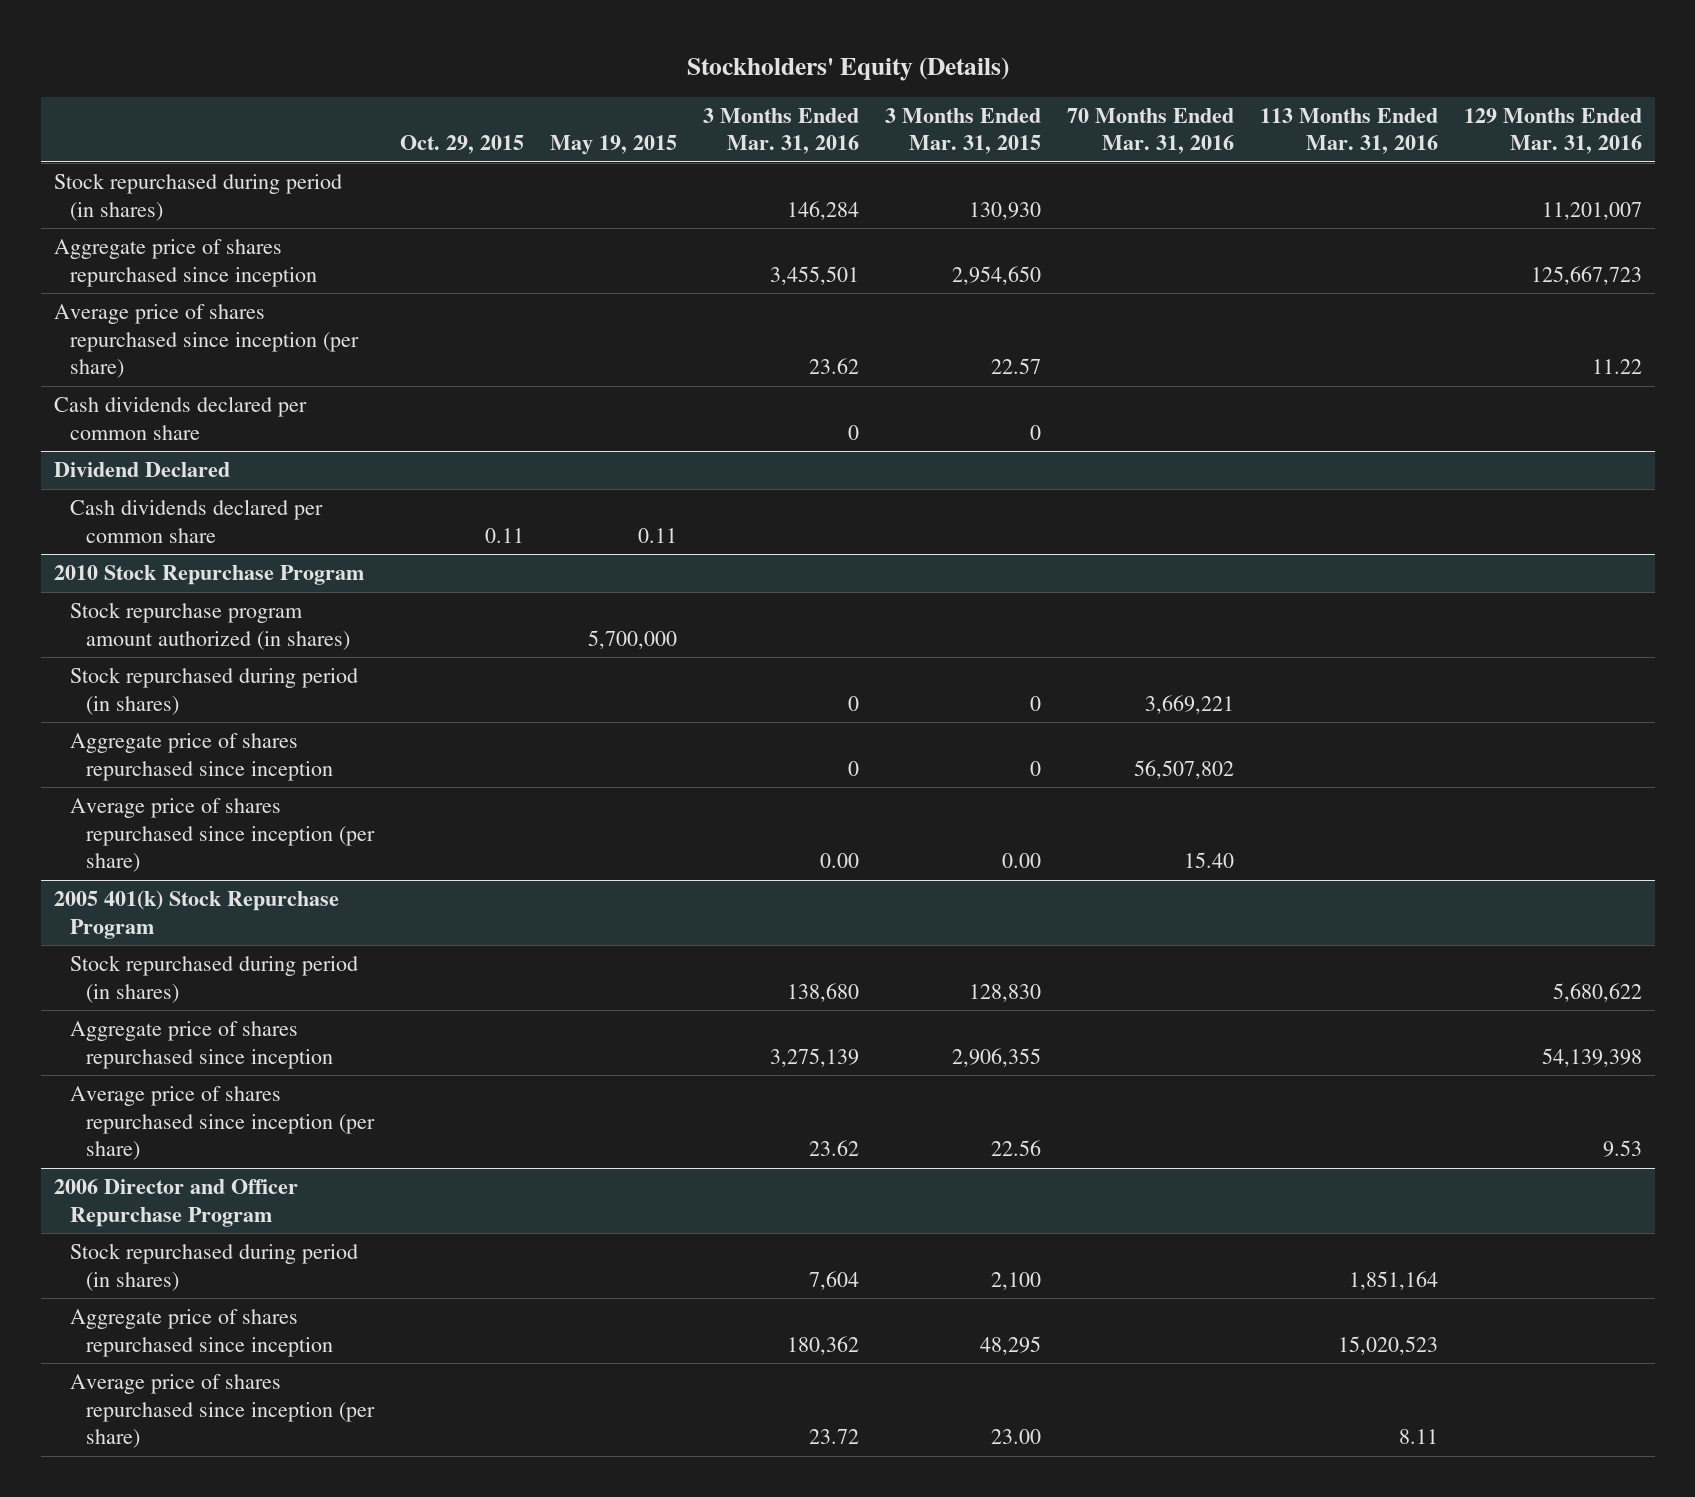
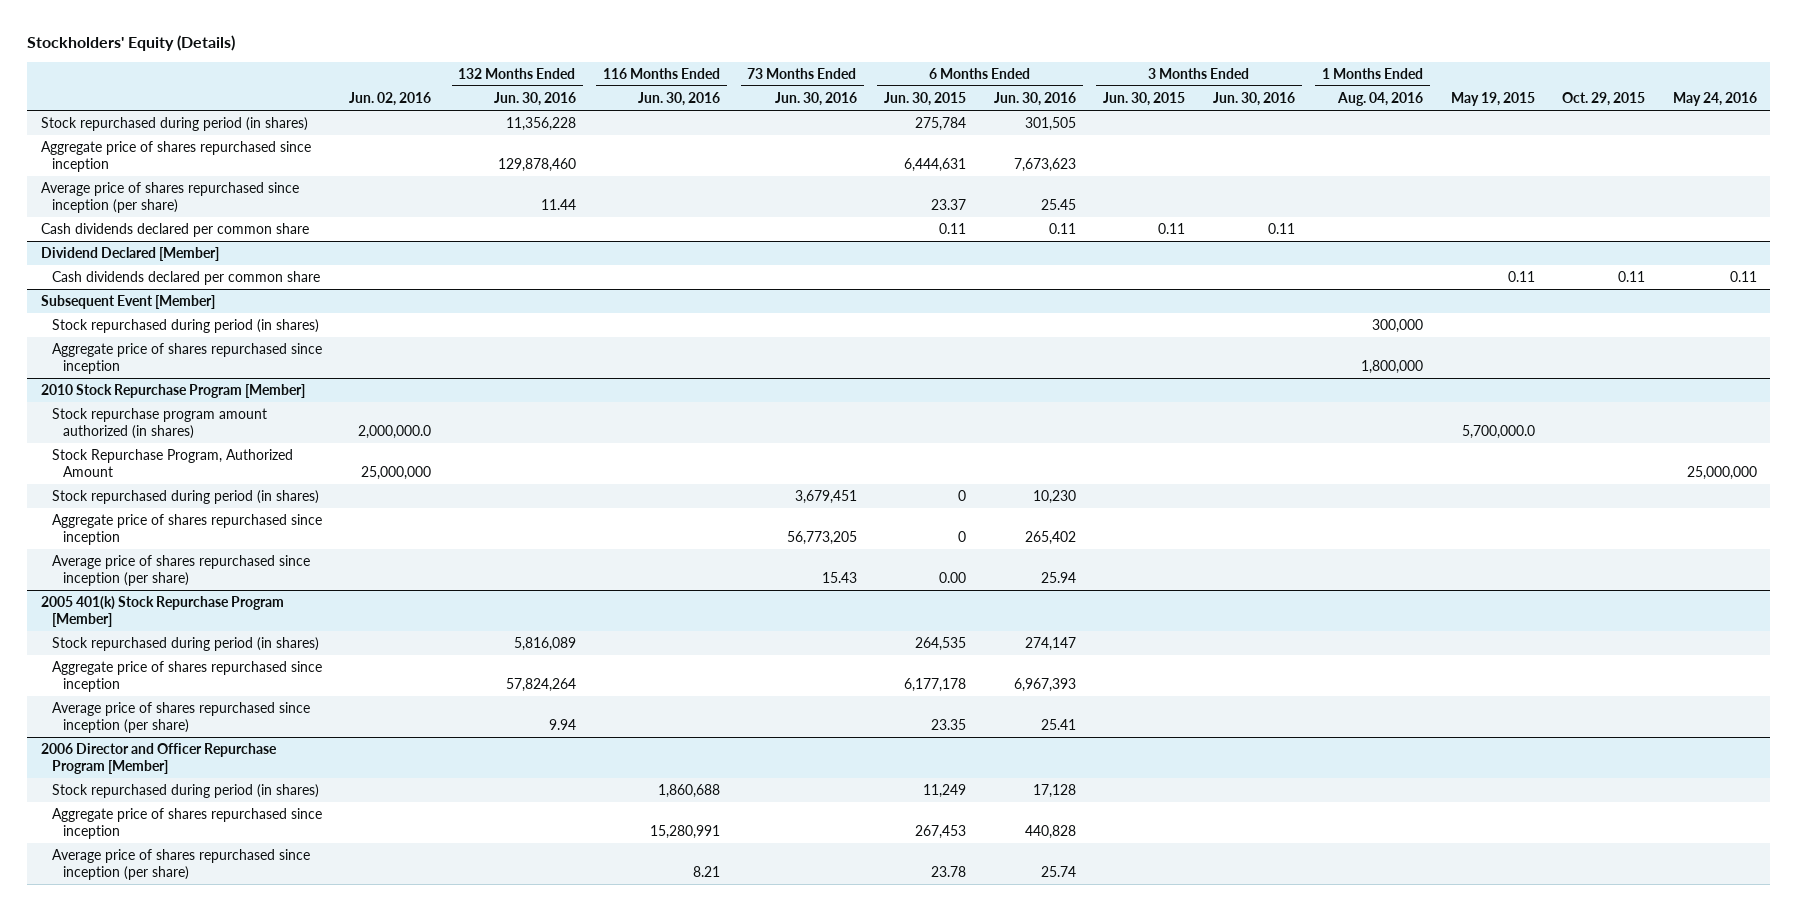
- | Oct. 29, 2015 | May 19, 2015 | 3 Months Ended Mar. 31, 2016 | 3 Months Ended Mar. 31, 2015 | 70 Months Ended Mar. 31, 2016 | 113 Months Ended Mar. 31, 2016 | 129 Months Ended Mar. 31, 2016
+ | Jun. 02, 2016 | 132 Months Ended Jun. 30, 2016 | 116 Months Ended Jun. 30, 2016 | 73 Months Ended Jun. 30, 2016 | 6 Months Ended Jun. 30, 2015 | 6 Months Ended Jun. 30, 2016 | 3 Months Ended Jun. 30, 2015 | 3 Months Ended Jun. 30, 2016 | 1 Months Ended Aug. 04, 2016 | May 19, 2015 | Oct. 29, 2015 | May 24, 2016
- Dividend Declared
+ Dividend Declared [Member]
- 2010 Stock Repurchase Program
- Stock repurchase program amount authorized (in shares) | | 5,700,000 | | | | |
+ Subsequent Event [Member]
+ Stock repurchased during period (in shares) | | | | | | | | | 300,000 | | |
+ Aggregate price of shares repurchased since inception | | | | | | | | | 1,800,000 | | |
+ 2010 Stock Repurchase Program [Member]
+ Stock repurchase program amount authorized (in shares) | 2,000,000.0 | | | | | | | | | 5,700,000.0 | |
+ Stock Repurchase Program, Authorized Amount | 25,000,000 | | | | | | | | | | | 25,000,000
- 2005 401(k) Stock Repurchase Program
+ 2005 401(k) Stock Repurchase Program [Member]
- 2006 Director and Officer Repurchase Program
+ 2006 Director and Officer Repurchase Program [Member]

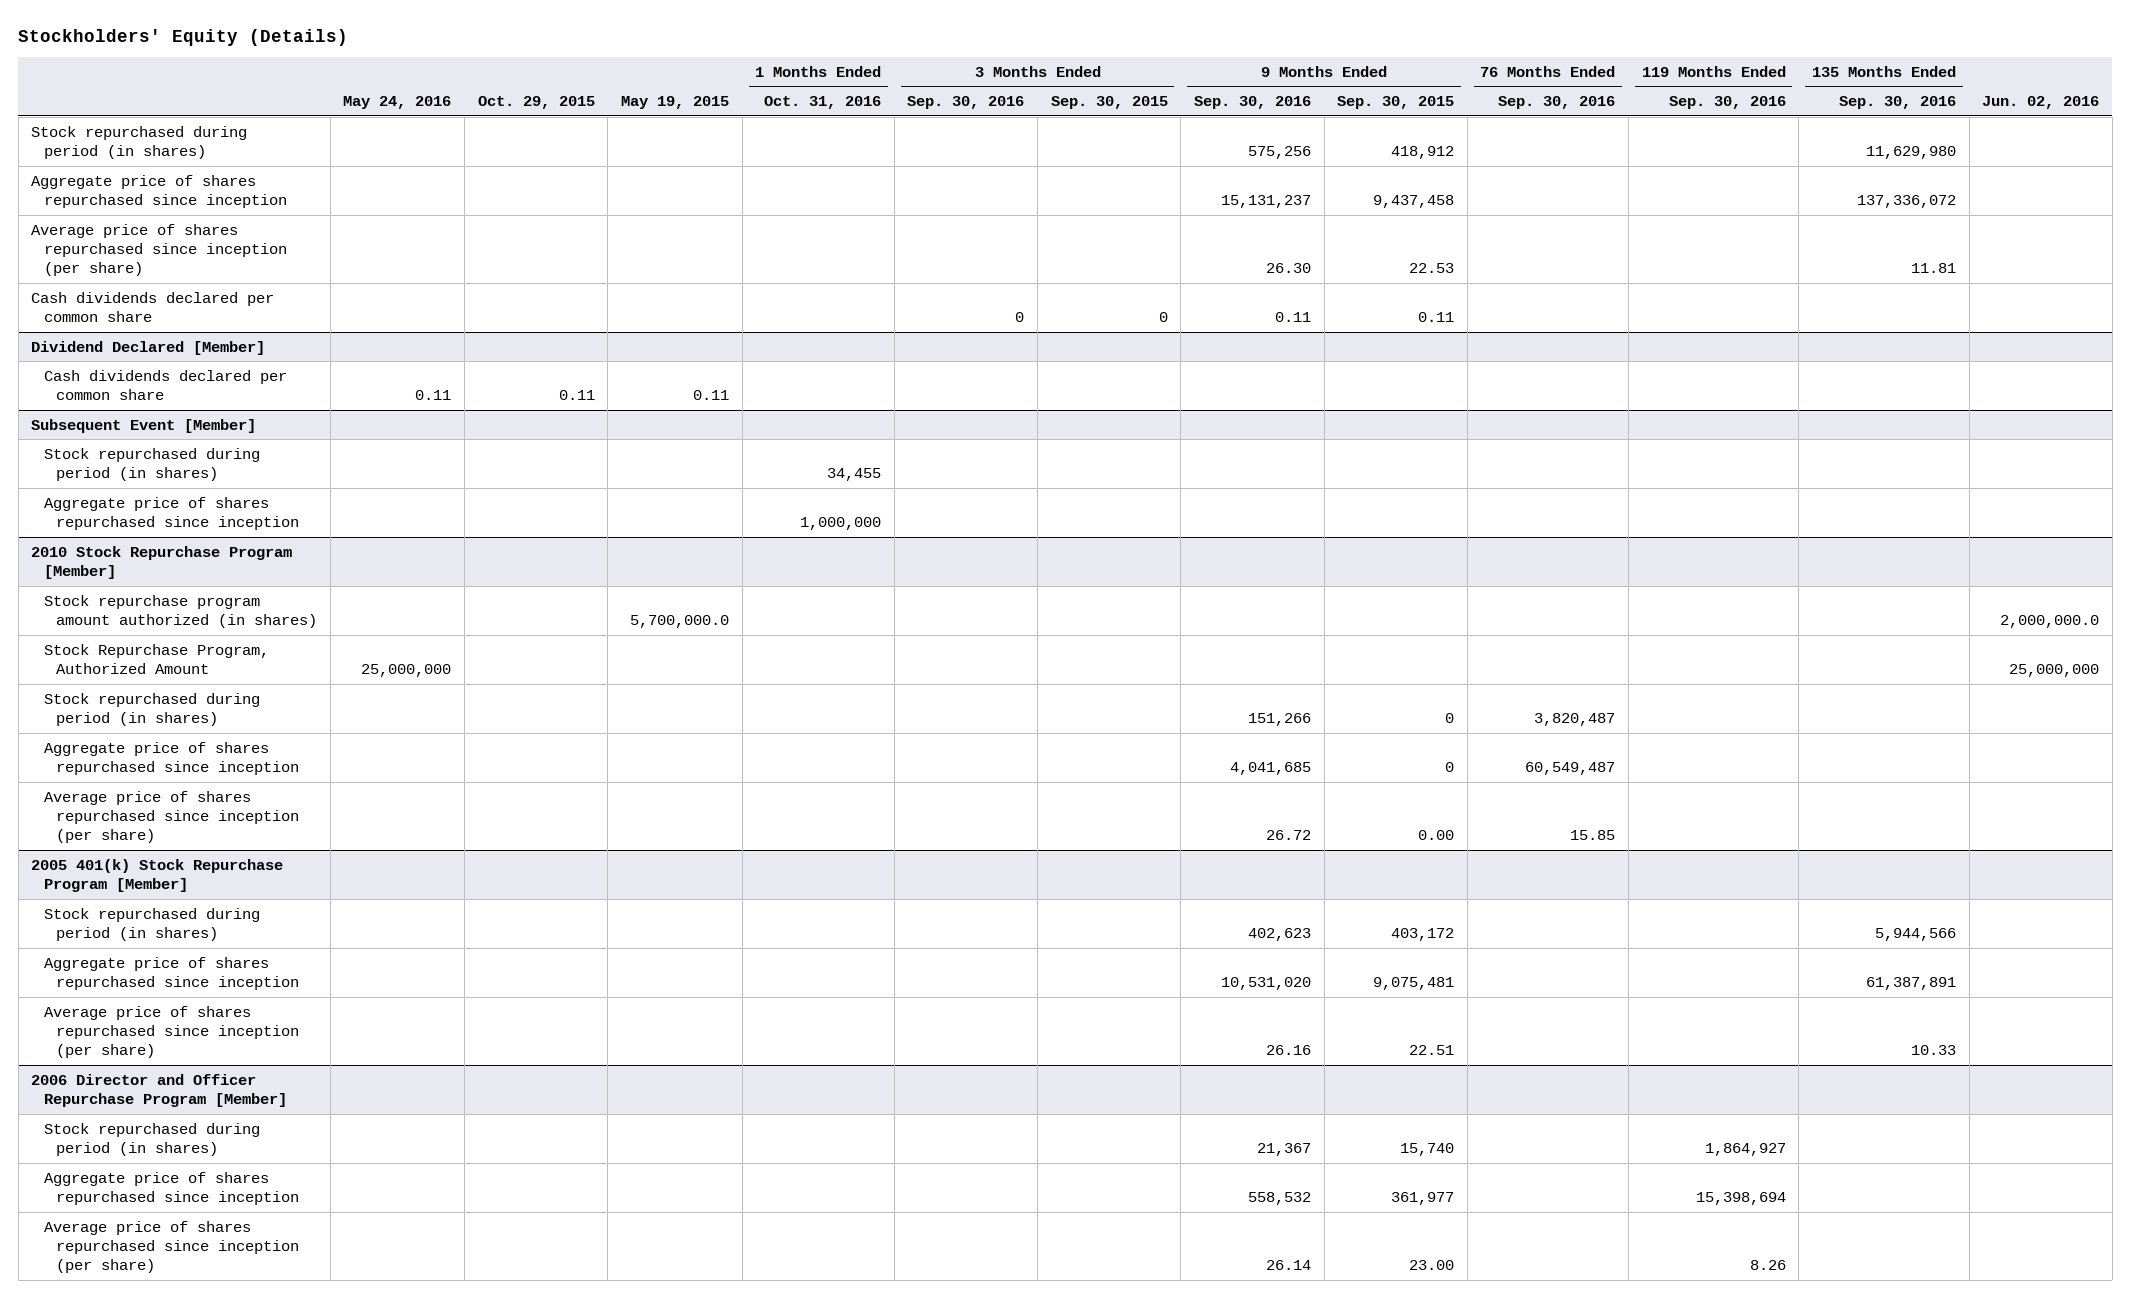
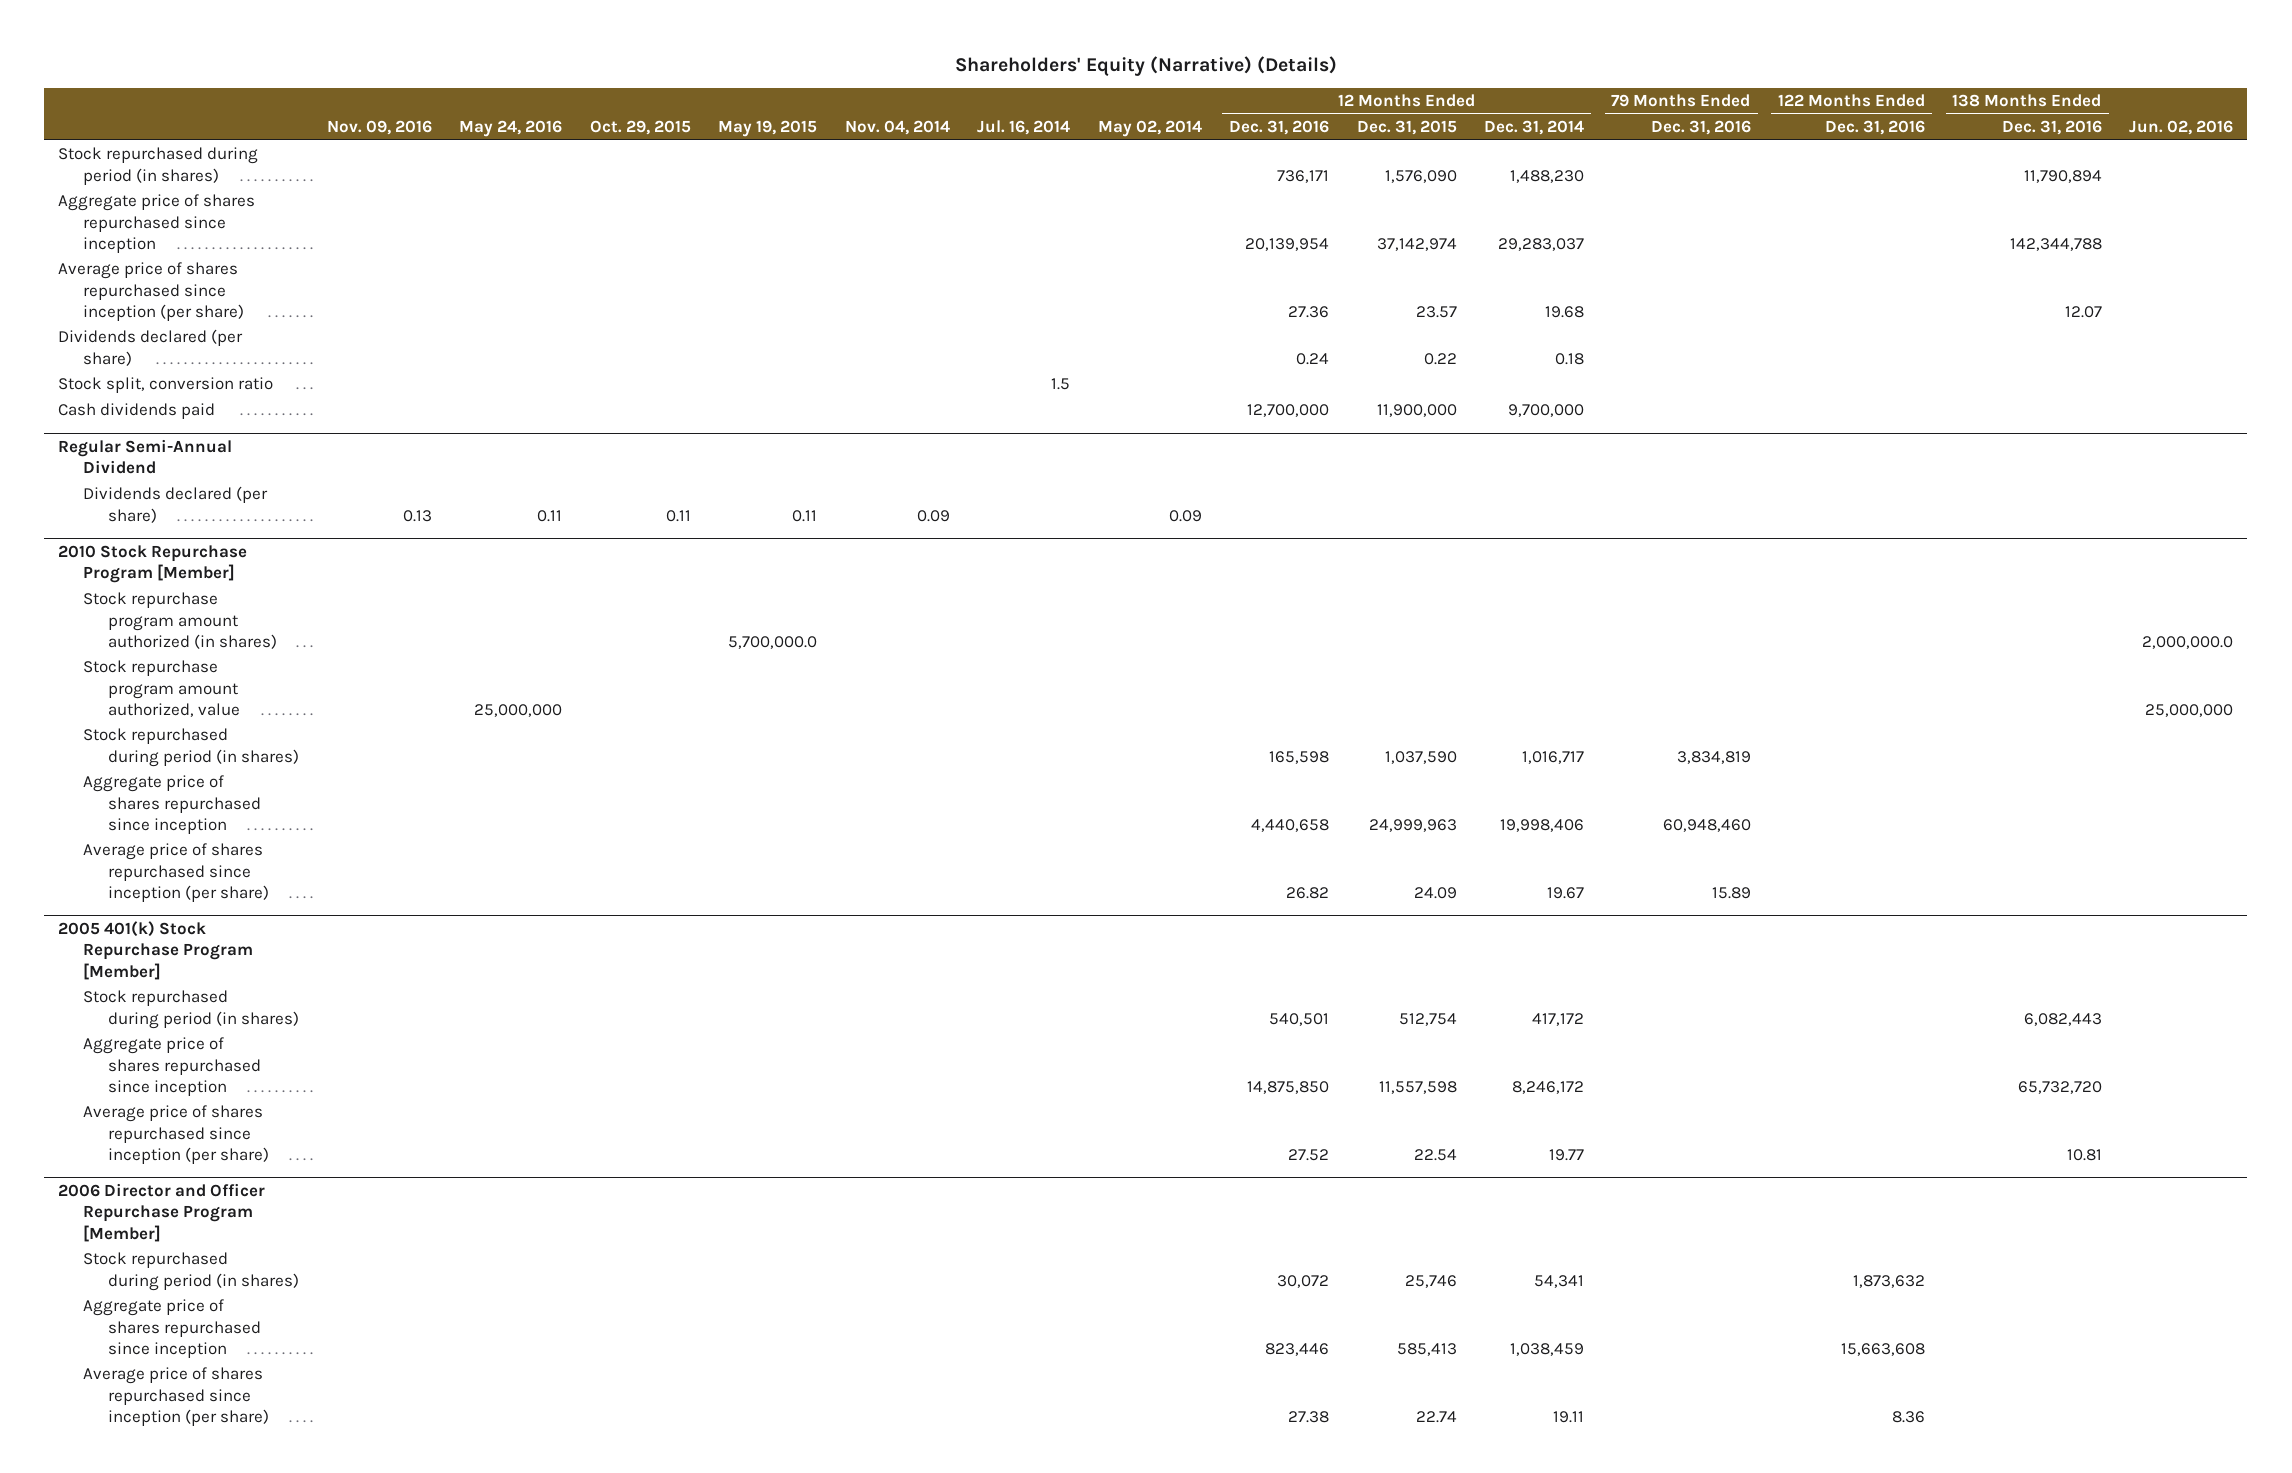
- Stockholders' Equity (Details)
+ Shareholders' Equity (Narrative) (Details)
- | May 24, 2016 | Oct. 29, 2015 | May 19, 2015 | 1 Months Ended Oct. 31, 2016 | 3 Months Ended Sep. 30, 2016 | 3 Months Ended Sep. 30, 2015 | 9 Months Ended Sep. 30, 2016 | 9 Months Ended Sep. 30, 2015 | 76 Months Ended Sep. 30, 2016 | 119 Months Ended Sep. 30, 2016 | 135 Months Ended Sep. 30, 2016 | Jun. 02, 2016
+ | Nov. 09, 2016 | May 24, 2016 | Oct. 29, 2015 | May 19, 2015 | Nov. 04, 2014 | Jul. 16, 2014 | May 02, 2014 | 12 Months Ended Dec. 31, 2016 | 12 Months Ended Dec. 31, 2015 | 12 Months Ended Dec. 31, 2014 | 79 Months Ended Dec. 31, 2016 | 122 Months Ended Dec. 31, 2016 | 138 Months Ended Dec. 31, 2016 | Jun. 02, 2016
- Cash dividends declared per common share | | | | | 0 | 0 | 0.11 | 0.11 | | | |
- Dividend Declared [Member]
- Cash dividends declared per common share | 0.11 | 0.11 | 0.11 | | | | | | | | |
- Subsequent Event [Member]
- Stock repurchased during period (in shares) | | | | 34,455 | | | | | | | |
- Aggregate price of shares repurchased since inception | | | | 1,000,000 | | | | | | | |
+ Dividends declared (per share) | | | | | | | | 0.24 | 0.22 | 0.18 | | | |
+ Stock split, conversion ratio | | | | | | 1.5 | | | | | | | |
+ Cash dividends paid | | | | | | | | 12,700,000 | 11,900,000 | 9,700,000 | | | |
+ Regular Semi-Annual Dividend
+ Dividends declared (per share) | 0.13 | 0.11 | 0.11 | 0.11 | 0.09 | | 0.09 | | | | | | |
@ 2010 Stock Repurchase Program [Member]
- Stock Repurchase Program, Authorized Amount | 25,000,000 | | | | | | | | | | | 25,000,000
+ Stock repurchase program amount authorized, value | | 25,000,000 | | | | | | | | | | | | 25,000,000

